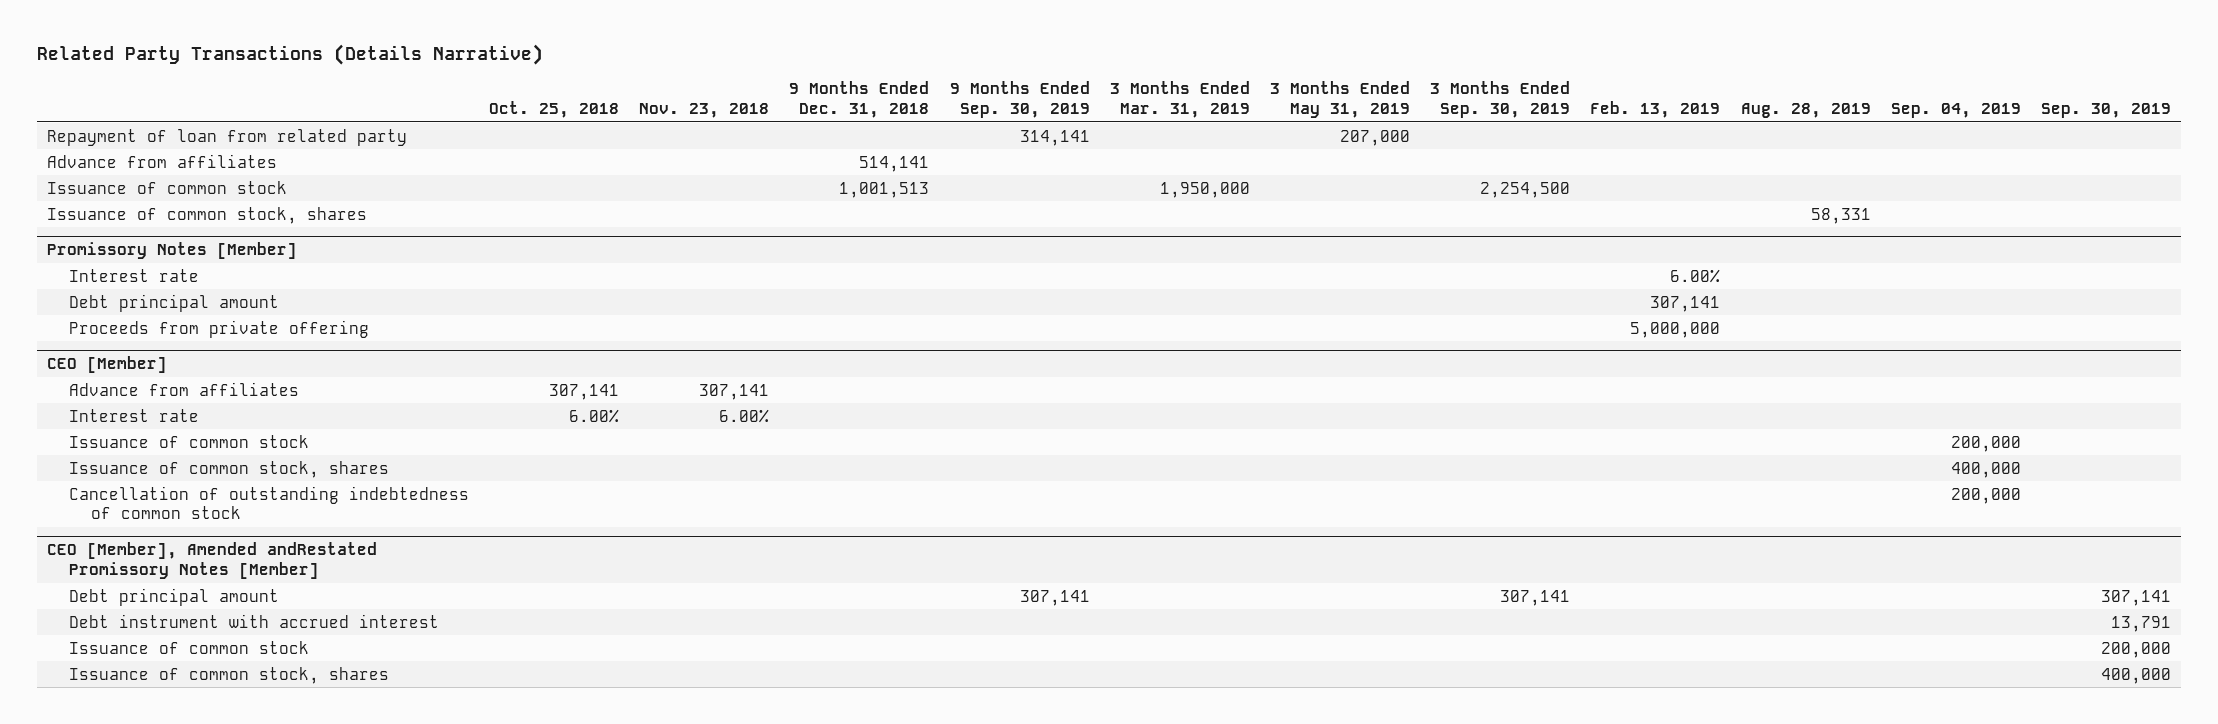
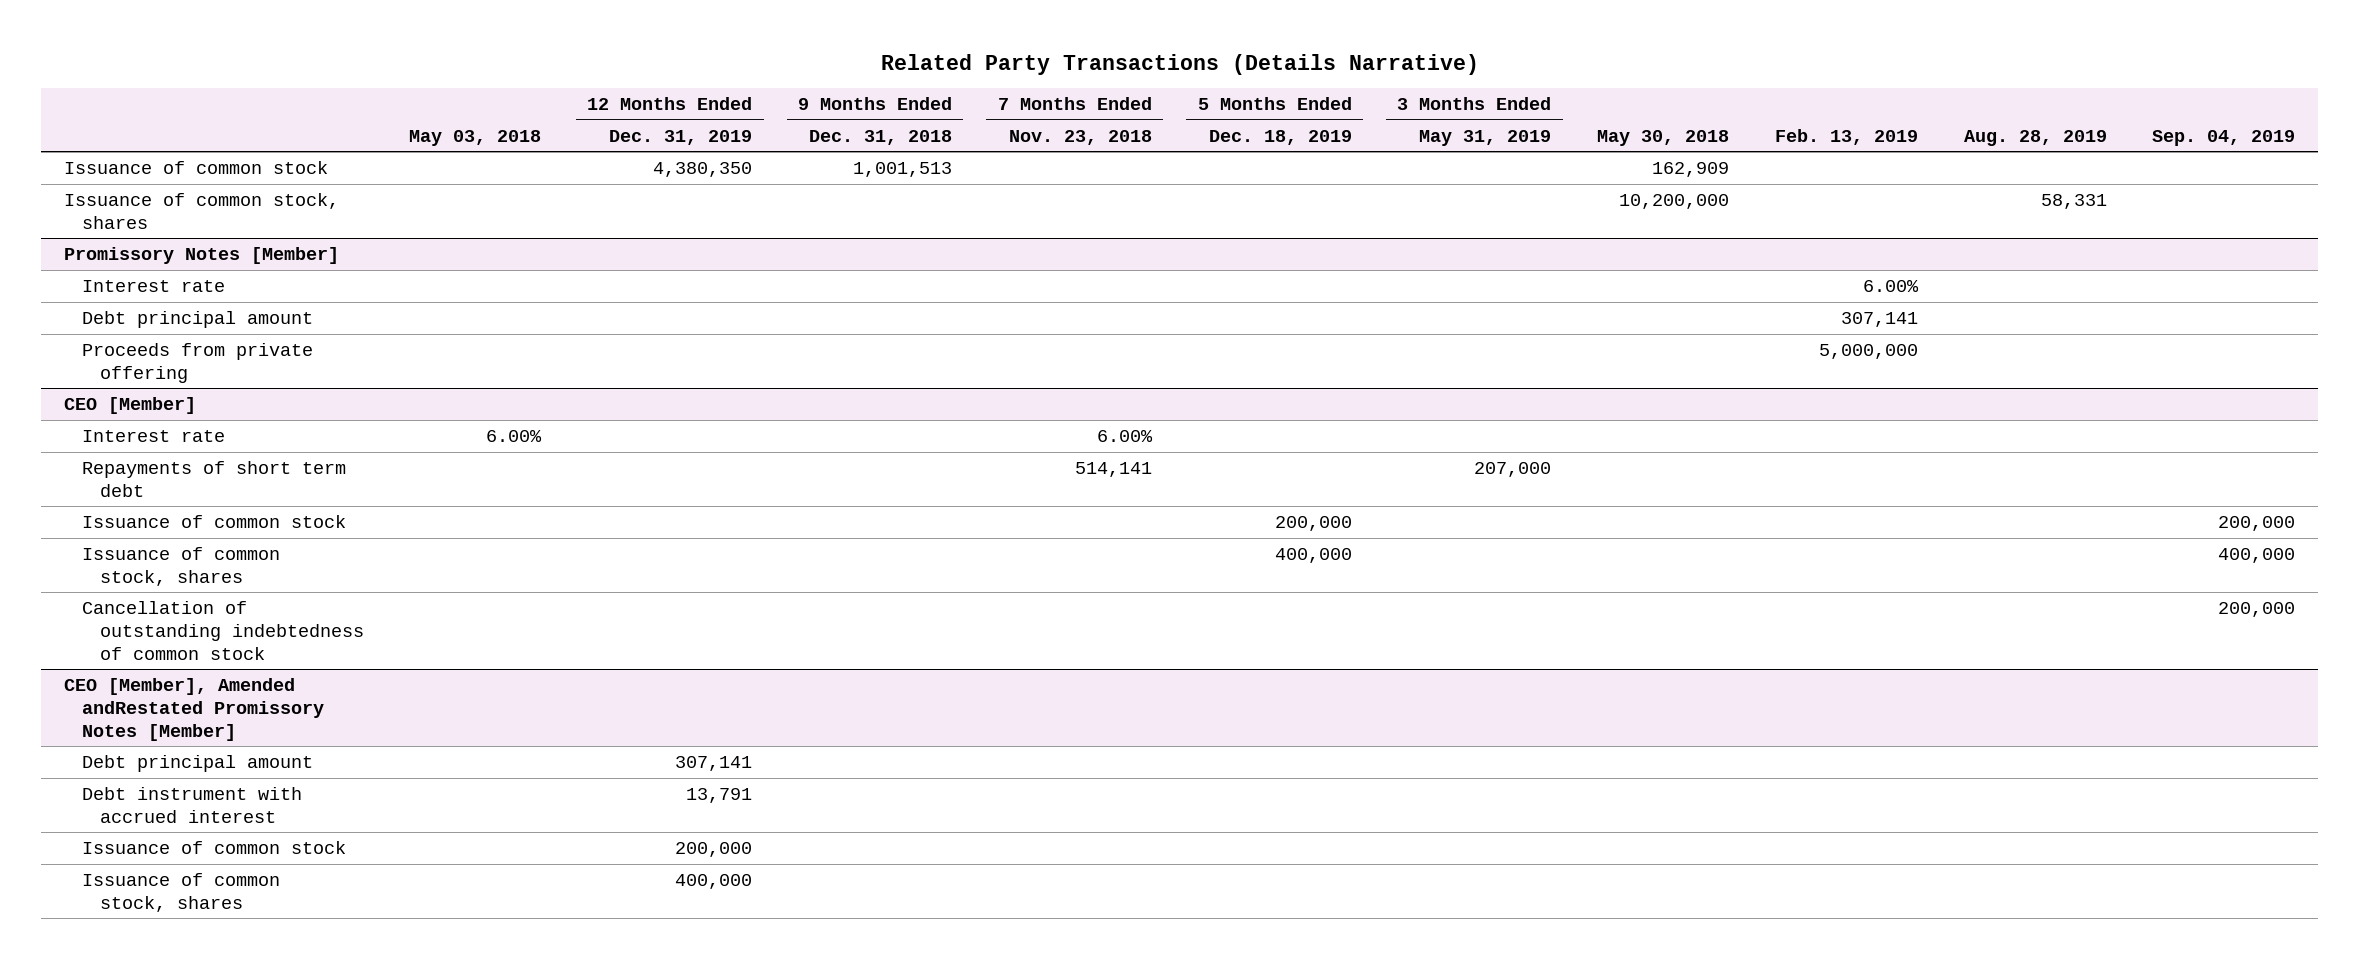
- | Oct. 25, 2018 | Nov. 23, 2018 | 9 Months Ended Dec. 31, 2018 | 9 Months Ended Sep. 30, 2019 | 3 Months Ended Mar. 31, 2019 | 3 Months Ended May 31, 2019 | 3 Months Ended Sep. 30, 2019 | Feb. 13, 2019 | Aug. 28, 2019 | Sep. 04, 2019 | Sep. 30, 2019
+ | May 03, 2018 | 12 Months Ended Dec. 31, 2019 | 9 Months Ended Dec. 31, 2018 | 7 Months Ended Nov. 23, 2018 | 5 Months Ended Dec. 18, 2019 | 3 Months Ended May 31, 2019 | May 30, 2018 | Feb. 13, 2019 | Aug. 28, 2019 | Sep. 04, 2019
- Repayment of loan from related party | | | | 314,141 | | 207,000 | | | | |
- Advance from affiliates | | | 514,141 | | | | | | | |
@ CEO [Member]
- Advance from affiliates | 307,141 | 307,141 | | | | | | | | |
+ Repayments of short term debt | | | | 514,141 | | 207,000 | | | |

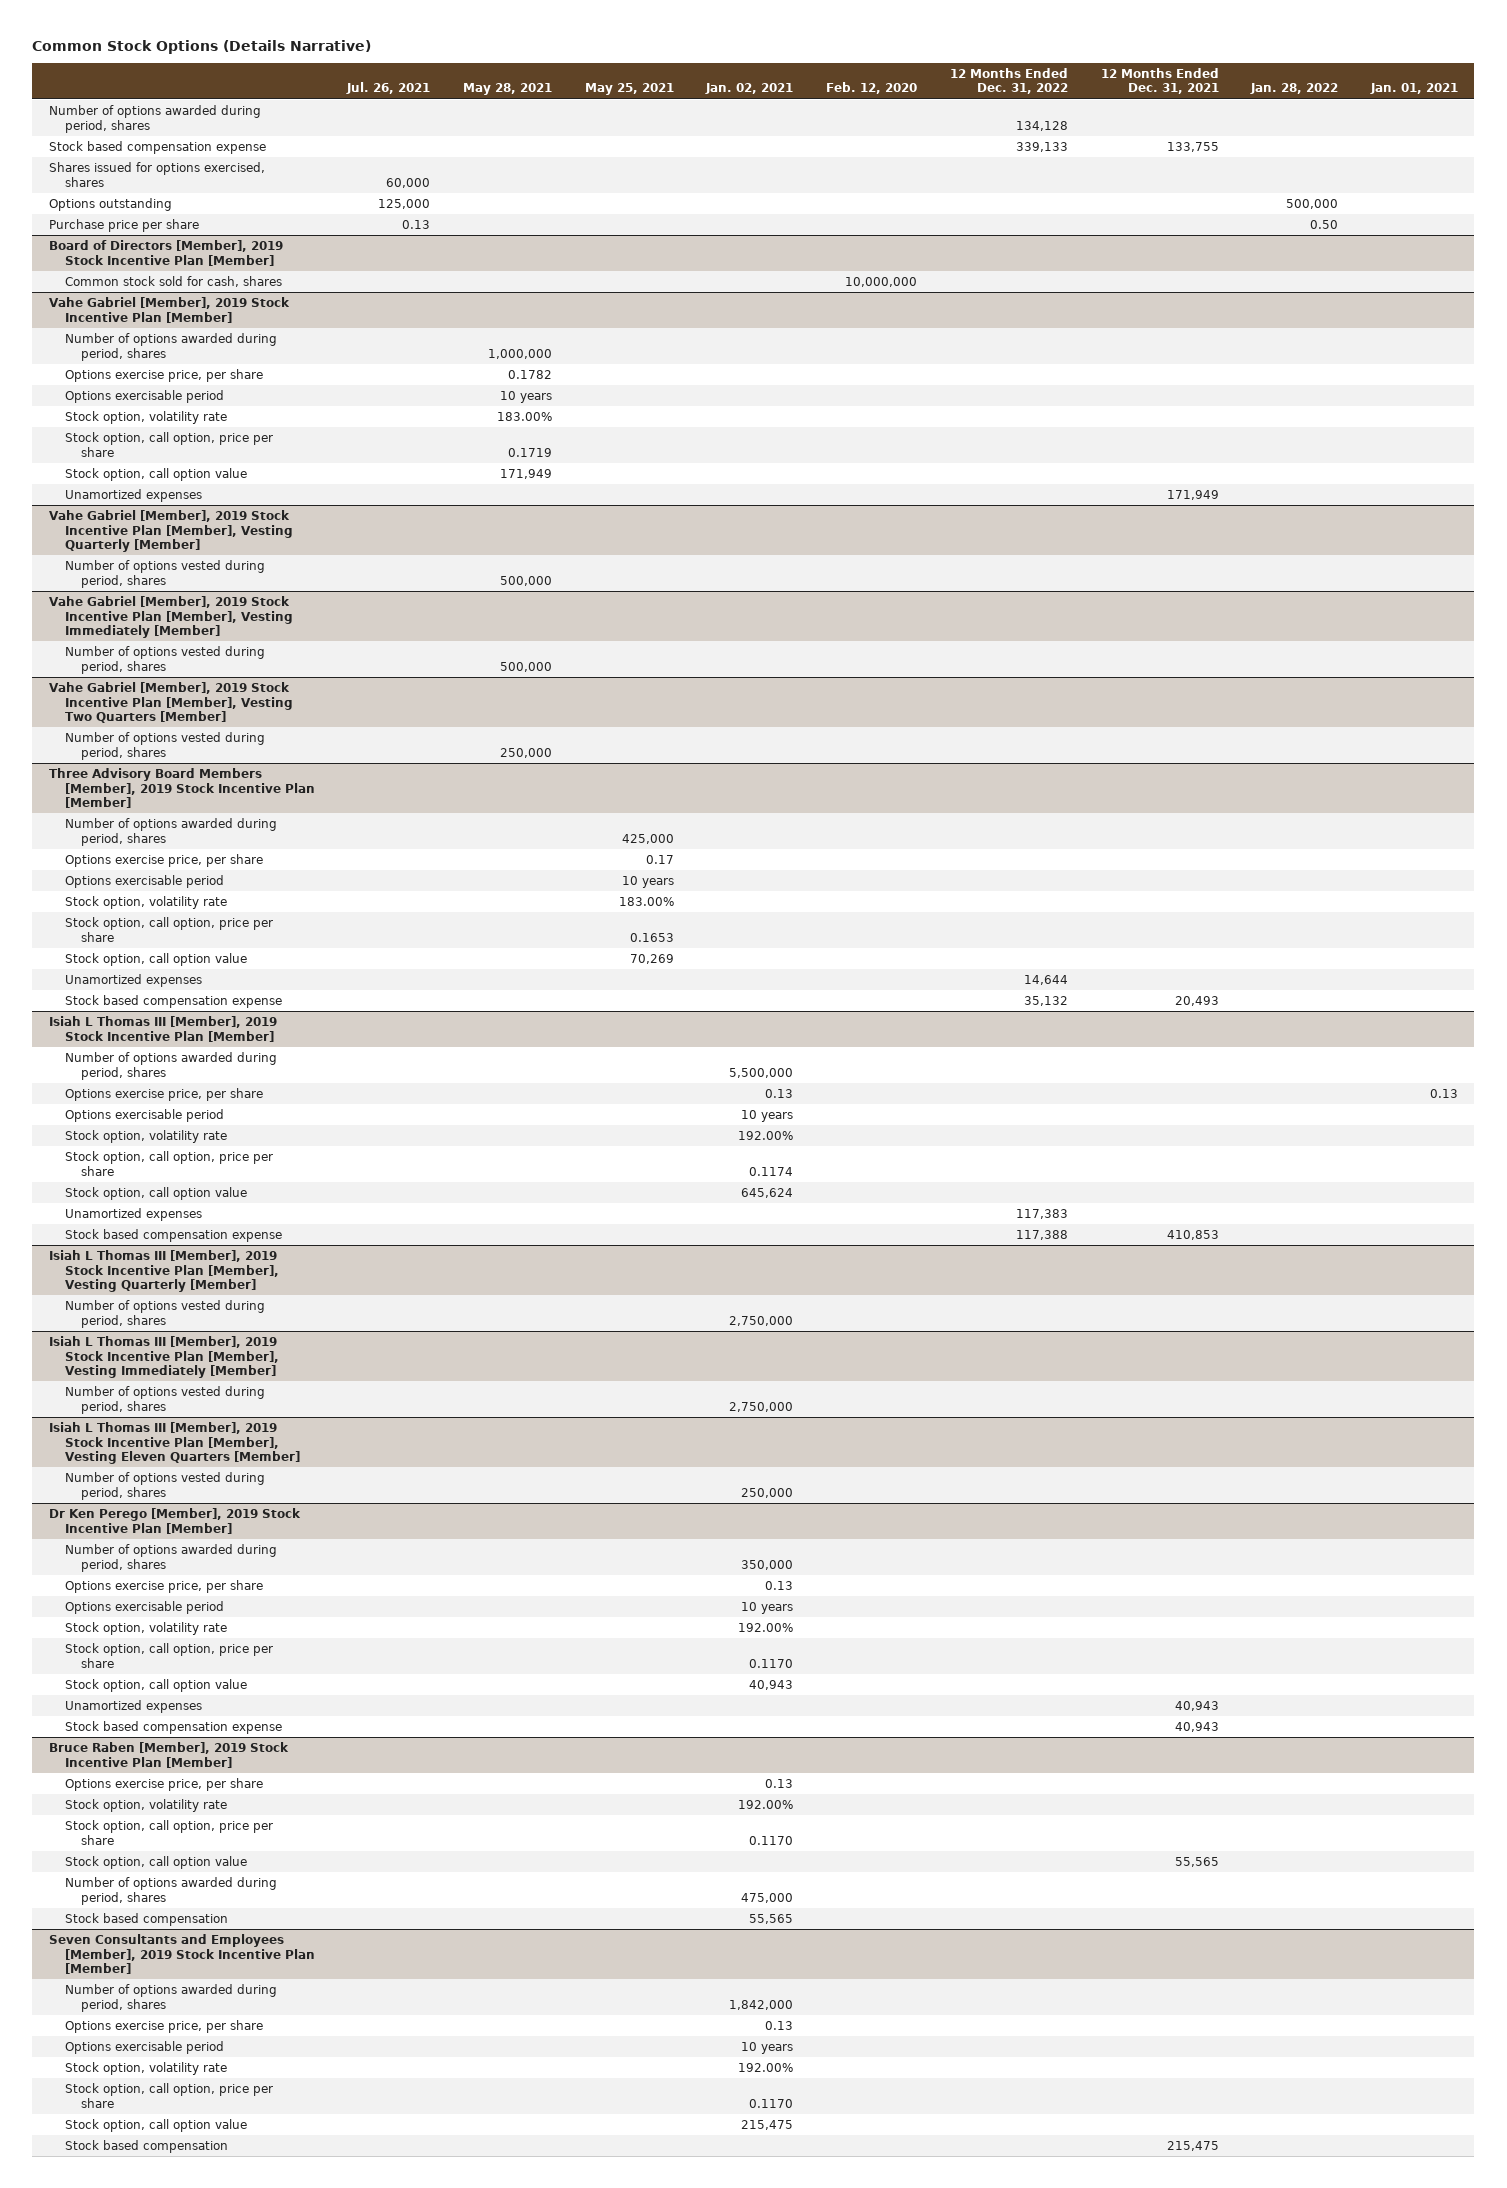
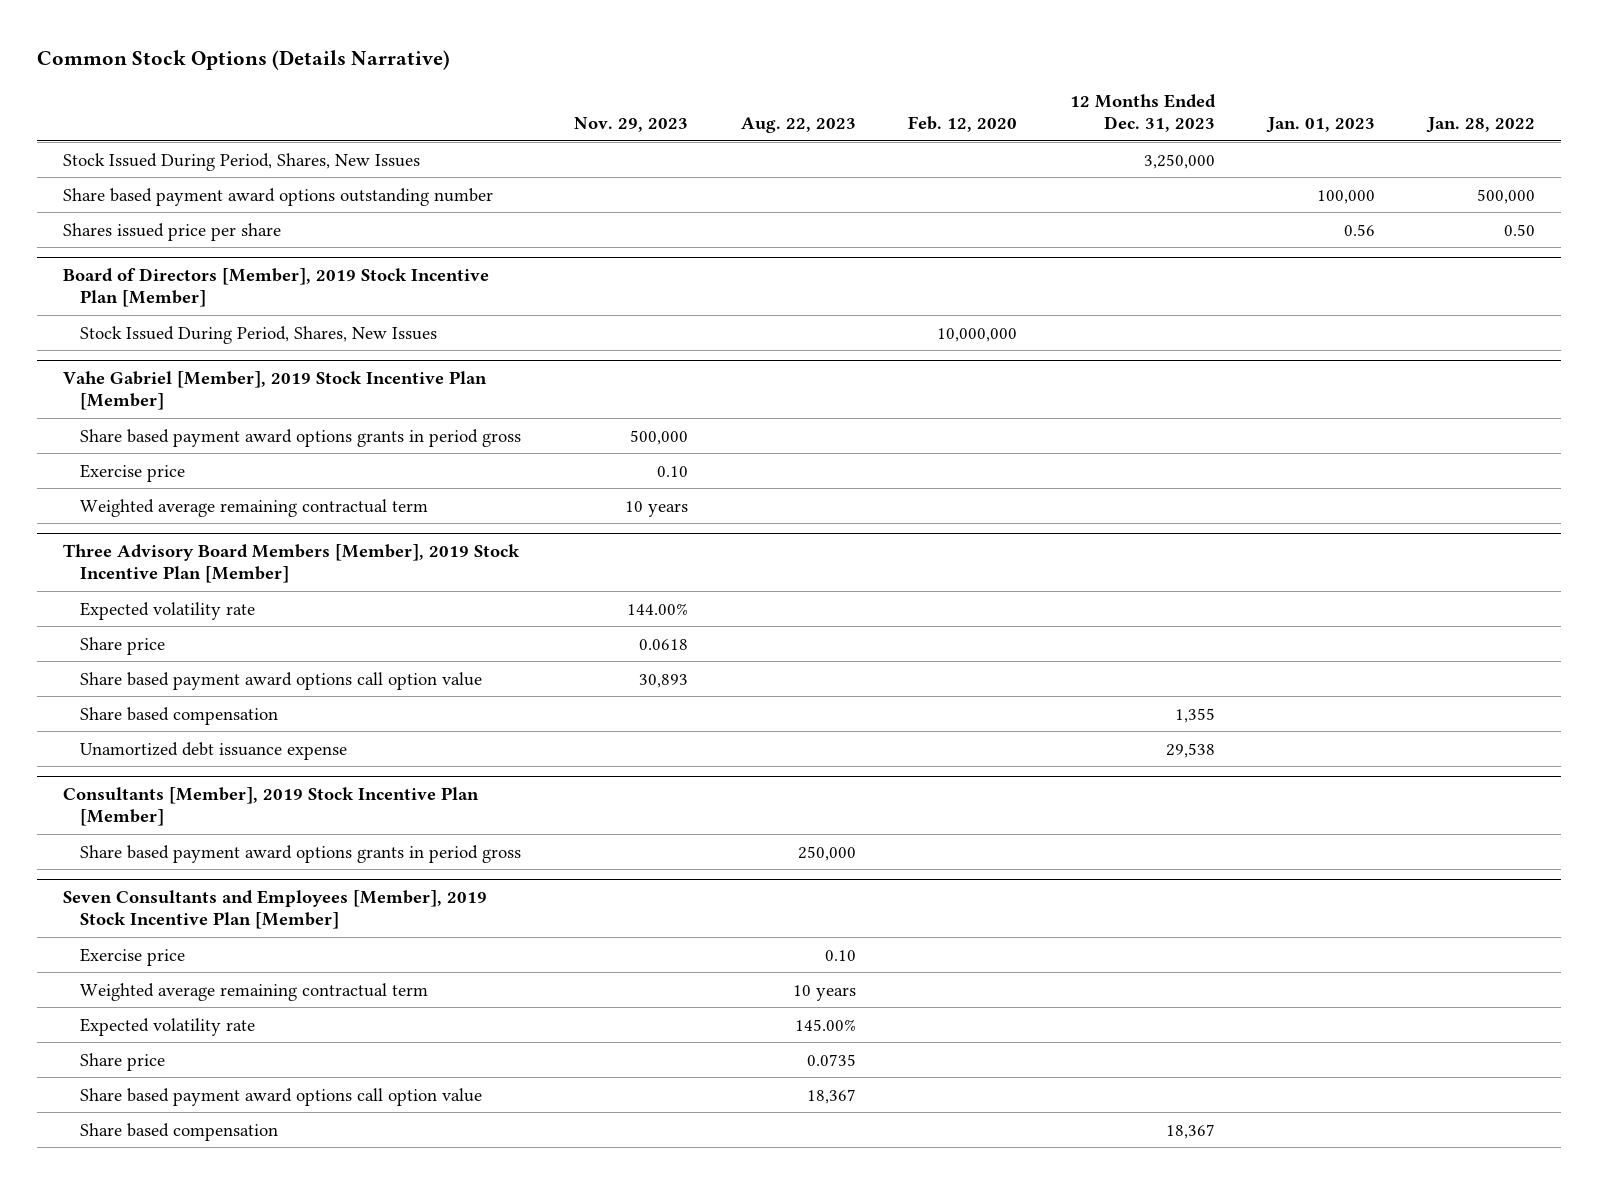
- | Jul. 26, 2021 | May 28, 2021 | May 25, 2021 | Jan. 02, 2021 | Feb. 12, 2020 | 12 Months Ended Dec. 31, 2022 | 12 Months Ended Dec. 31, 2021 | Jan. 28, 2022 | Jan. 01, 2021
+ | Nov. 29, 2023 | Aug. 22, 2023 | Feb. 12, 2020 | 12 Months Ended Dec. 31, 2023 | Jan. 01, 2023 | Jan. 28, 2022
- Number of options awarded during period, shares | | | | | | 134,128 | | |
- Stock based compensation expense | | | | | | 339,133 | 133,755 | |
- Shares issued for options exercised, shares | 60,000 | | | | | | | |
- Options outstanding | 125,000 | | | | | | | 500,000 |
- Purchase price per share | 0.13 | | | | | | | 0.50 |
+ Stock Issued During Period, Shares, New Issues | | | | 3,250,000 | |
+ Share based payment award options outstanding number | | | | | 100,000 | 500,000
+ Shares issued price per share | | | | | 0.56 | 0.50
@ Board of Directors [Member], 2019 Stock Incentive Plan [Member]
- Common stock sold for cash, shares | | | | | 10,000,000 | | | |
+ Stock Issued During Period, Shares, New Issues | | | 10,000,000 | | |
@ Vahe Gabriel [Member], 2019 Stock Incentive Plan [Member]
- Number of options awarded during period, shares | | 1,000,000 | | | | | | |
- Options exercise price, per share | | 0.1782 | | | | | | |
- Options exercisable period | | 10 years | | | | | | |
- Stock option, volatility rate | | 183.00% | | | | | | |
- Stock option, call option, price per share | | 0.1719 | | | | | | |
- Stock option, call option value | | 171,949 | | | | | | |
- Unamortized expenses | | | | | | | 171,949 | |
- Vahe Gabriel [Member], 2019 Stock Incentive Plan [Member], Vesting Quarterly [Member]
- Number of options vested during period, shares | | 500,000 | | | | | | |
- Vahe Gabriel [Member], 2019 Stock Incentive Plan [Member], Vesting Immediately [Member]
- Number of options vested during period, shares | | 500,000 | | | | | | |
- Vahe Gabriel [Member], 2019 Stock Incentive Plan [Member], Vesting Two Quarters [Member]
- Number of options vested during period, shares | | 250,000 | | | | | | |
@ Vahe Gabriel [Member], 2019 Stock Incentive Plan [Member]
+ Share based payment award options grants in period gross | 500,000 | | | | |
+ Exercise price | 0.10 | | | | |
+ Weighted average remaining contractual term | 10 years | | | | |
@ Three Advisory Board Members [Member], 2019 Stock Incentive Plan [Member]
- Number of options awarded during period, shares | | | 425,000 | | | | | |
- Options exercise price, per share | | | 0.17 | | | | | |
- Options exercisable period | | | 10 years | | | | | |
- Stock option, volatility rate | | | 183.00% | | | | | |
- Stock option, call option, price per share | | | 0.1653 | | | | | |
- Stock option, call option value | | | 70,269 | | | | | |
- Unamortized expenses | | | | | | 14,644 | | |
- Stock based compensation expense | | | | | | 35,132 | 20,493 | |
- Isiah L Thomas III [Member], 2019 Stock Incentive Plan [Member]
- Number of options awarded during period, shares | | | | 5,500,000 | | | | |
- Options exercise price, per share | | | | 0.13 | | | | | 0.13
- Options exercisable period | | | | 10 years | | | | |
- Stock option, volatility rate | | | | 192.00% | | | | |
- Stock option, call option, price per share | | | | 0.1174 | | | | |
- Stock option, call option value | | | | 645,624 | | | | |
- Unamortized expenses | | | | | | 117,383 | | |
- Stock based compensation expense | | | | | | 117,388 | 410,853 | |
- Isiah L Thomas III [Member], 2019 Stock Incentive Plan [Member], Vesting Quarterly [Member]
- Number of options vested during period, shares | | | | 2,750,000 | | | | |
- Isiah L Thomas III [Member], 2019 Stock Incentive Plan [Member], Vesting Immediately [Member]
- Number of options vested during period, shares | | | | 2,750,000 | | | | |
- Isiah L Thomas III [Member], 2019 Stock Incentive Plan [Member], Vesting Eleven Quarters [Member]
- Number of options vested during period, shares | | | | 250,000 | | | | |
- Dr Ken Perego [Member], 2019 Stock Incentive Plan [Member]
- Number of options awarded during period, shares | | | | 350,000 | | | | |
- Options exercise price, per share | | | | 0.13 | | | | |
- Options exercisable period | | | | 10 years | | | | |
- Stock option, volatility rate | | | | 192.00% | | | | |
- Stock option, call option, price per share | | | | 0.1170 | | | | |
- Stock option, call option value | | | | 40,943 | | | | |
- Unamortized expenses | | | | | | | 40,943 | |
- Stock based compensation expense | | | | | | | 40,943 | |
- Bruce Raben [Member], 2019 Stock Incentive Plan [Member]
- Options exercise price, per share | | | | 0.13 | | | | |
- Stock option, volatility rate | | | | 192.00% | | | | |
- Stock option, call option, price per share | | | | 0.1170 | | | | |
- Stock option, call option value | | | | | | | 55,565 | |
- Number of options awarded during period, shares | | | | 475,000 | | | | |
- Stock based compensation | | | | 55,565 | | | | |
@ Three Advisory Board Members [Member], 2019 Stock Incentive Plan [Member]
+ Expected volatility rate | 144.00% | | | | |
+ Share price | 0.0618 | | | | |
+ Share based payment award options call option value | 30,893 | | | | |
+ Share based compensation | | | | 1,355 | |
+ Unamortized debt issuance expense | | | | 29,538 | |
+ Consultants [Member], 2019 Stock Incentive Plan [Member]
+ Share based payment award options grants in period gross | | 250,000 | | | |
@ Seven Consultants and Employees [Member], 2019 Stock Incentive Plan [Member]
- Number of options awarded during period, shares | | | | 1,842,000 | | | | |
- Options exercise price, per share | | | | 0.13 | | | | |
- Options exercisable period | | | | 10 years | | | | |
- Stock option, volatility rate | | | | 192.00% | | | | |
- Stock option, call option, price per share | | | | 0.1170 | | | | |
- Stock option, call option value | | | | 215,475 | | | | |
- Stock based compensation | | | | | | | 215,475 | |
+ Exercise price | | 0.10 | | | |
+ Weighted average remaining contractual term | | 10 years | | | |
+ Expected volatility rate | | 145.00% | | | |
+ Share price | | 0.0735 | | | |
+ Share based payment award options call option value | | 18,367 | | | |
+ Share based compensation | | | | 18,367 | |

